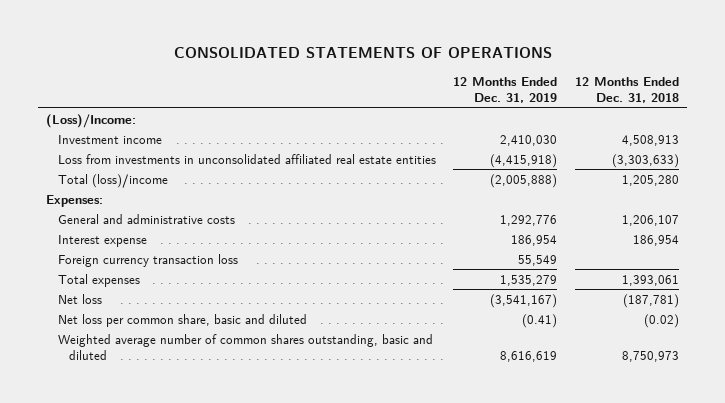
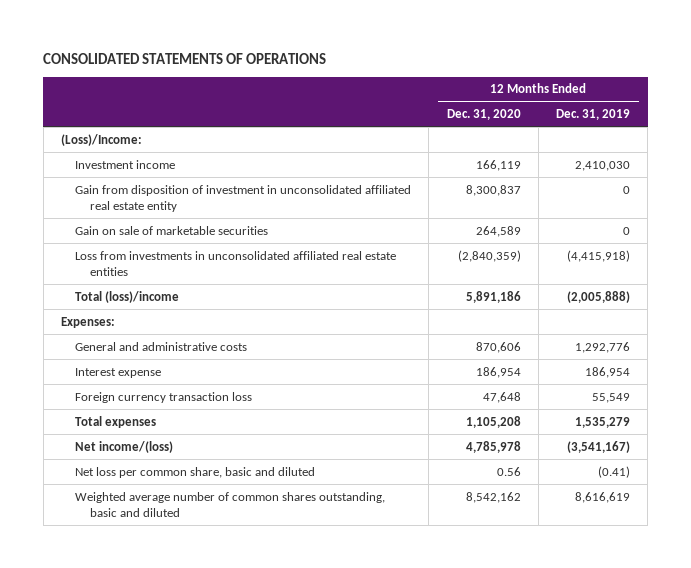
- | 12 Months Ended Dec. 31, 2019 | 12 Months Ended Dec. 31, 2018
+ | 12 Months Ended Dec. 31, 2020 | 12 Months Ended Dec. 31, 2019
+ Gain from disposition of investment in unconsolidated affiliated real estate entity | 8,300,837 | 0
+ Gain on sale of marketable securities | 264,589 | 0
- Net loss | (3,541,167) | (187,781)
+ Net income/(loss) | 4,785,978 | (3,541,167)

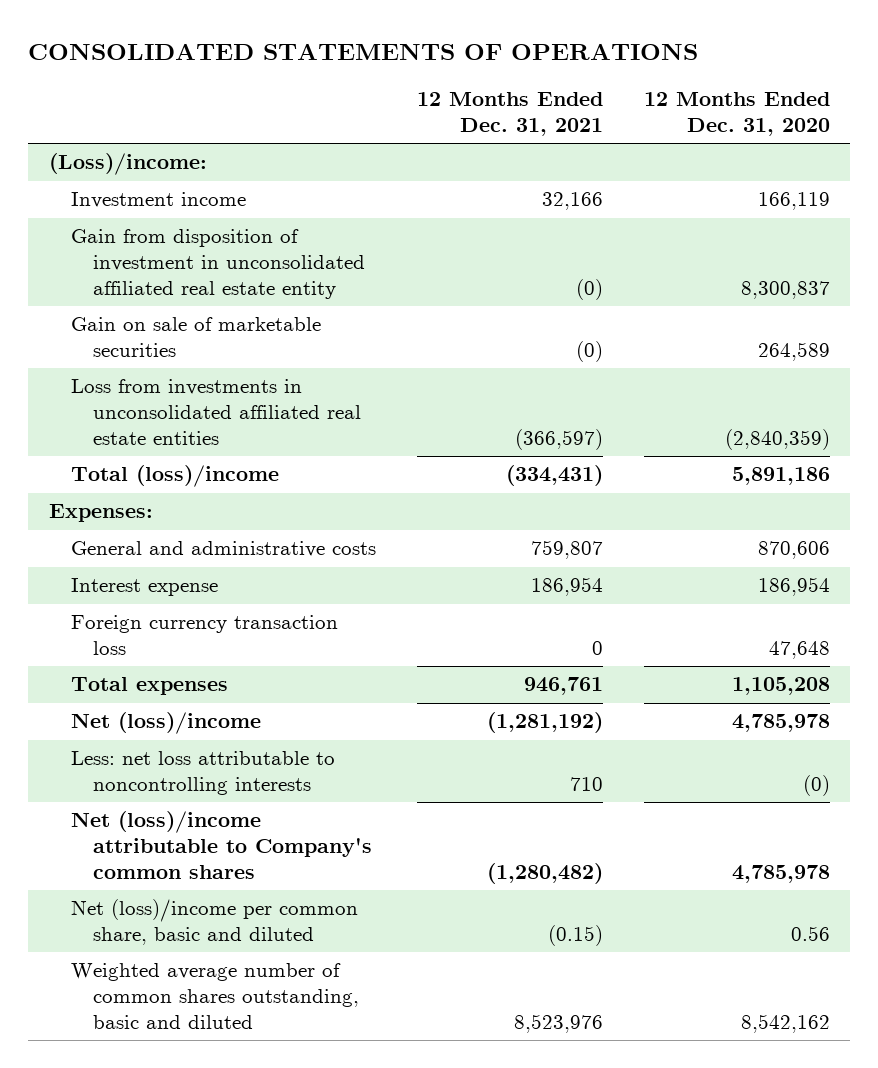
- | 12 Months Ended Dec. 31, 2020 | 12 Months Ended Dec. 31, 2019
+ | 12 Months Ended Dec. 31, 2021 | 12 Months Ended Dec. 31, 2020
- (Loss)/Income:
+ (Loss)/income:
- Net income/(loss) | 4,785,978 | (3,541,167)
- Net loss per common share, basic and diluted | 0.56 | (0.41)
+ Net (loss)/income | (1,281,192) | 4,785,978
+ Less: net loss attributable to noncontrolling interests | 710 | (0)
+ Net (loss)/income attributable to Company's common shares | (1,280,482) | 4,785,978
+ Net (loss)/income per common share, basic and diluted | (0.15) | 0.56

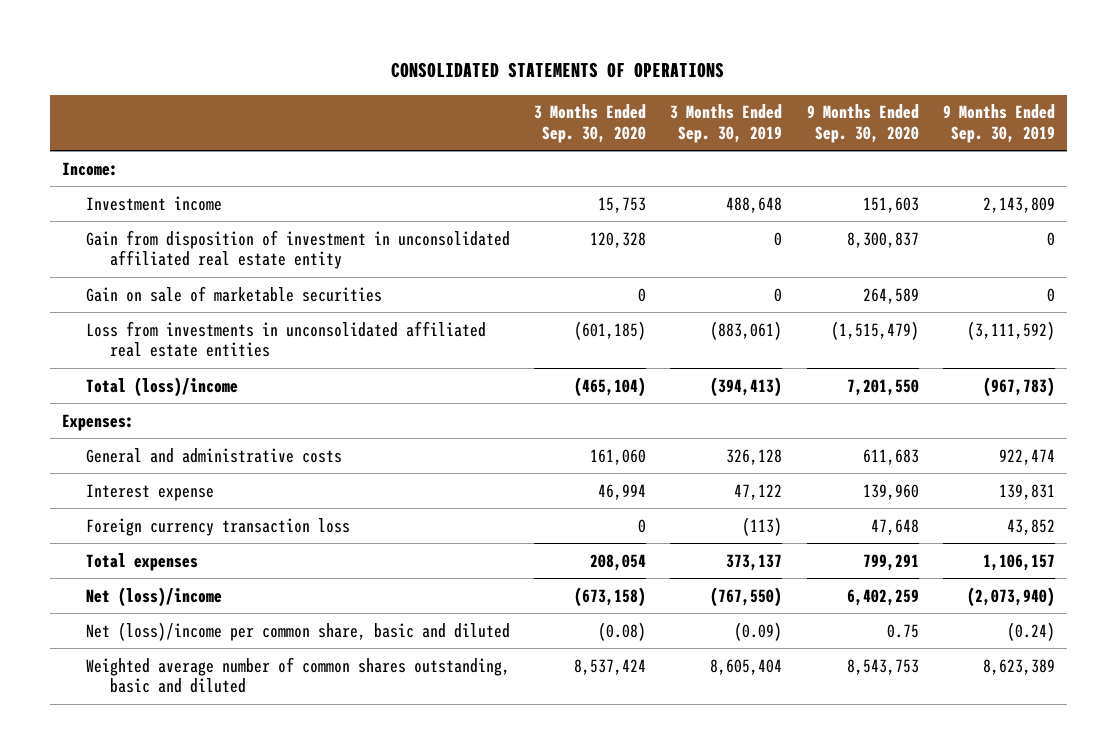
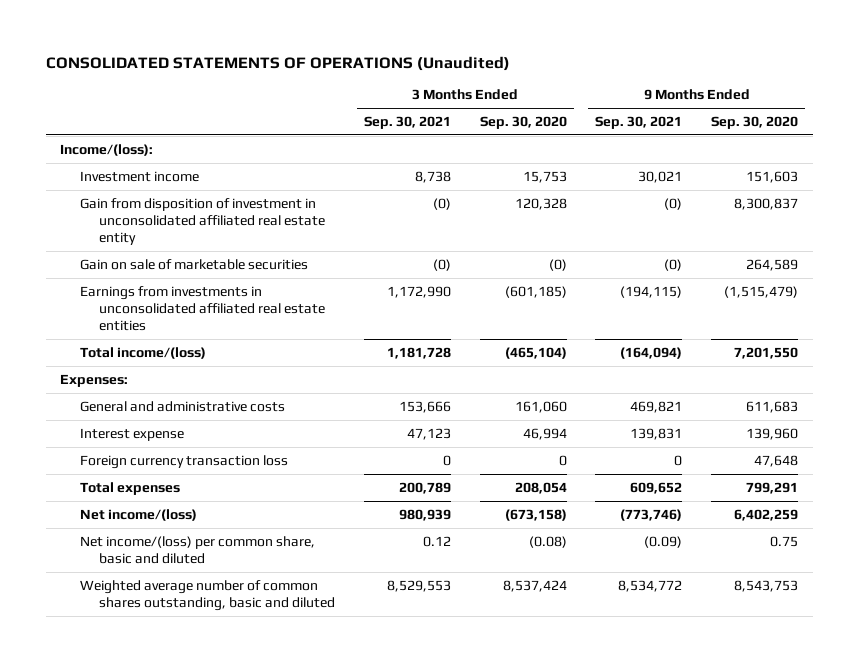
- CONSOLIDATED STATEMENTS OF OPERATIONS
+ CONSOLIDATED STATEMENTS OF OPERATIONS (Unaudited)
- | 3 Months Ended Sep. 30, 2020 | 3 Months Ended Sep. 30, 2019 | 9 Months Ended Sep. 30, 2020 | 9 Months Ended Sep. 30, 2019
+ | 3 Months Ended Sep. 30, 2021 | 3 Months Ended Sep. 30, 2020 | 9 Months Ended Sep. 30, 2021 | 9 Months Ended Sep. 30, 2020
- Income:
+ Income/(loss):
- Gain on sale of marketable securities | 0 | 0 | 264,589 | 0
- Loss from investments in unconsolidated affiliated real estate entities | (601,185) | (883,061) | (1,515,479) | (3,111,592)
- Total (loss)/income | (465,104) | (394,413) | 7,201,550 | (967,783)
+ Gain on sale of marketable securities | (0) | (0) | (0) | 264,589
+ Earnings from investments in unconsolidated affiliated real estate entities | 1,172,990 | (601,185) | (194,115) | (1,515,479)
+ Total income/(loss) | 1,181,728 | (465,104) | (164,094) | 7,201,550
- Net (loss)/income | (673,158) | (767,550) | 6,402,259 | (2,073,940)
- Net (loss)/income per common share, basic and diluted | (0.08) | (0.09) | 0.75 | (0.24)
+ Net income/(loss) | 980,939 | (673,158) | (773,746) | 6,402,259
+ Net income/(loss) per common share, basic and diluted | 0.12 | (0.08) | (0.09) | 0.75

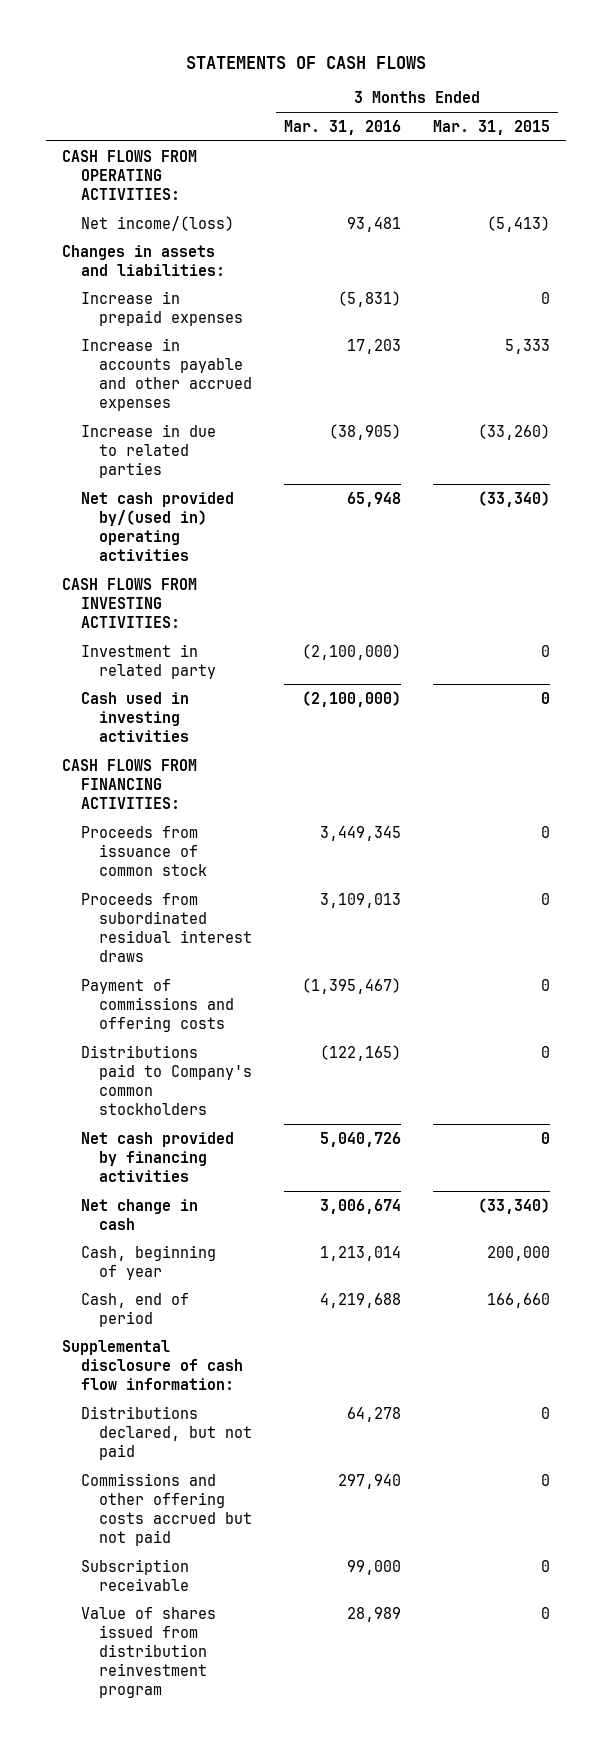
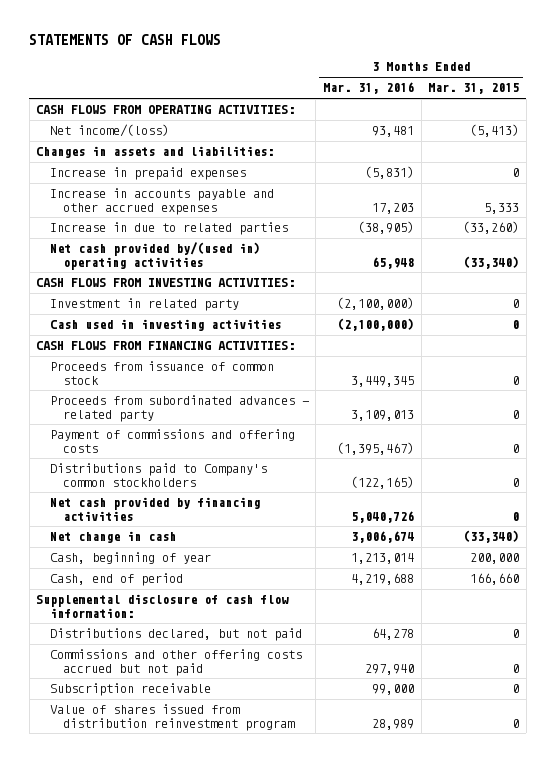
- Proceeds from subordinated residual interest draws | 3,109,013 | 0
+ Proceeds from subordinated advances - related party | 3,109,013 | 0

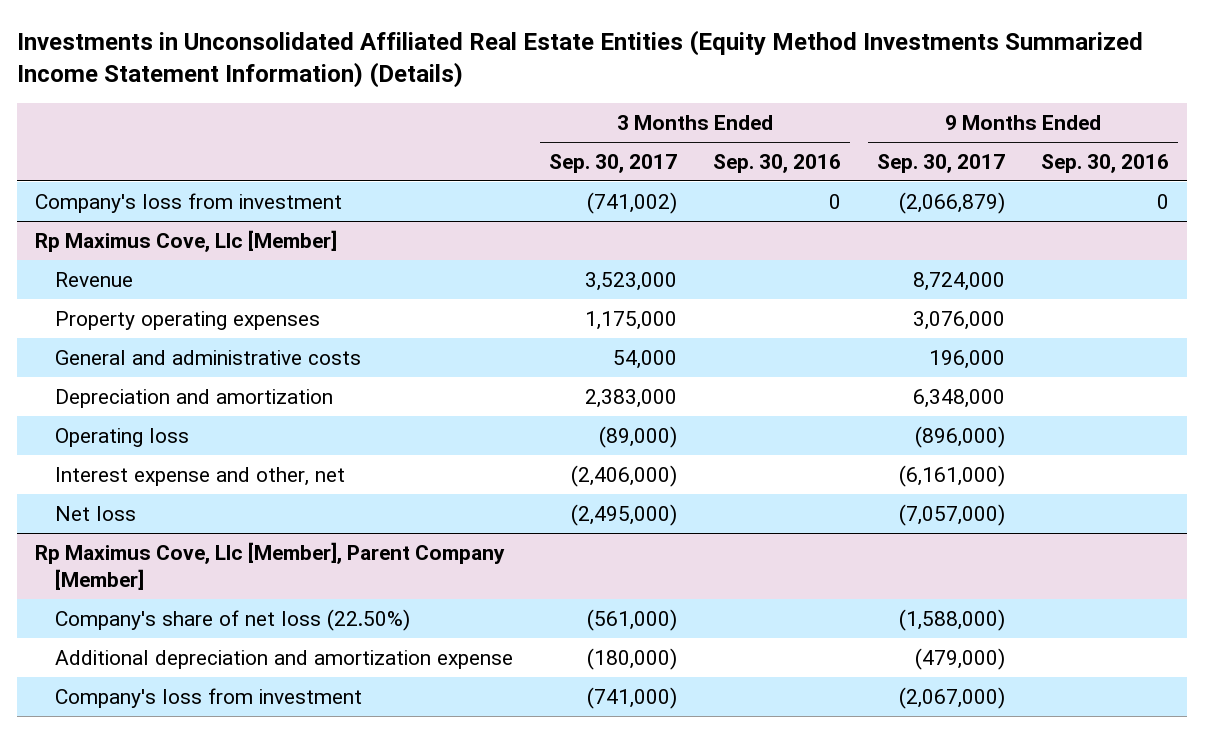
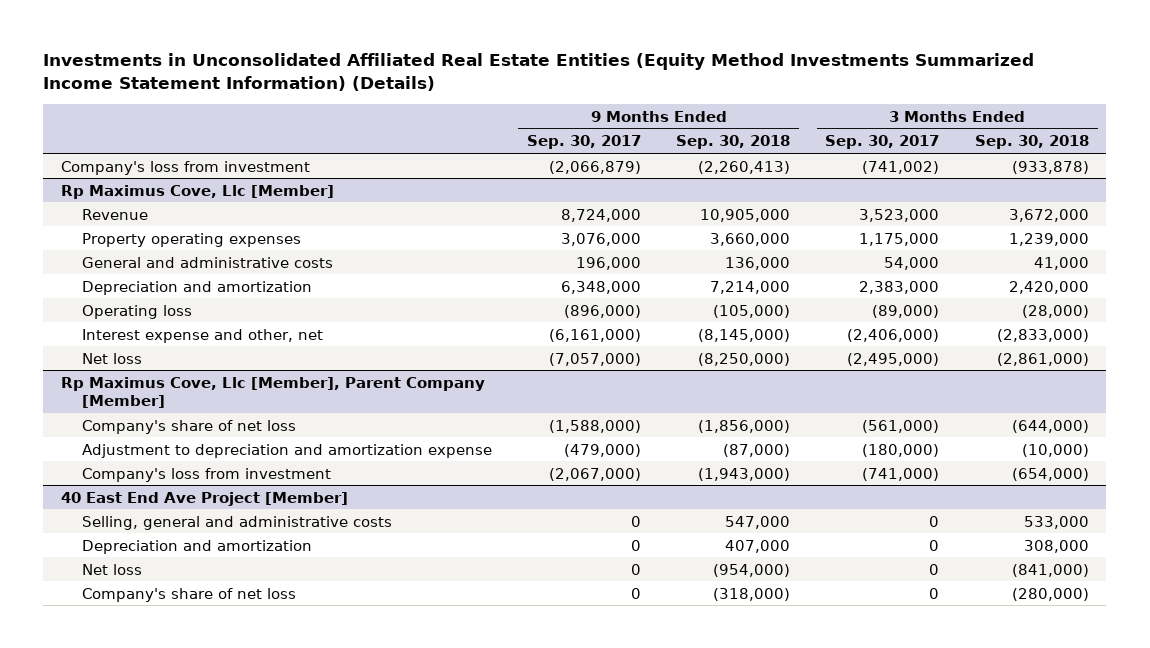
- | 3 Months Ended Sep. 30, 2017 | 3 Months Ended Sep. 30, 2016 | 9 Months Ended Sep. 30, 2017 | 9 Months Ended Sep. 30, 2016
+ | 9 Months Ended Sep. 30, 2017 | 9 Months Ended Sep. 30, 2018 | 3 Months Ended Sep. 30, 2017 | 3 Months Ended Sep. 30, 2018
@ Rp Maximus Cove, Llc [Member], Parent Company [Member]
- Company's share of net loss (22.50%) | (561,000) | | (1,588,000) |
- Additional depreciation and amortization expense | (180,000) | | (479,000) |
+ Company's share of net loss | (1,588,000) | (1,856,000) | (561,000) | (644,000)
+ Adjustment to depreciation and amortization expense | (479,000) | (87,000) | (180,000) | (10,000)
+ 40 East End Ave Project [Member]
+ Selling, general and administrative costs | 0 | 547,000 | 0 | 533,000
+ Depreciation and amortization | 0 | 407,000 | 0 | 308,000
+ Net loss | 0 | (954,000) | 0 | (841,000)
+ Company's share of net loss | 0 | (318,000) | 0 | (280,000)

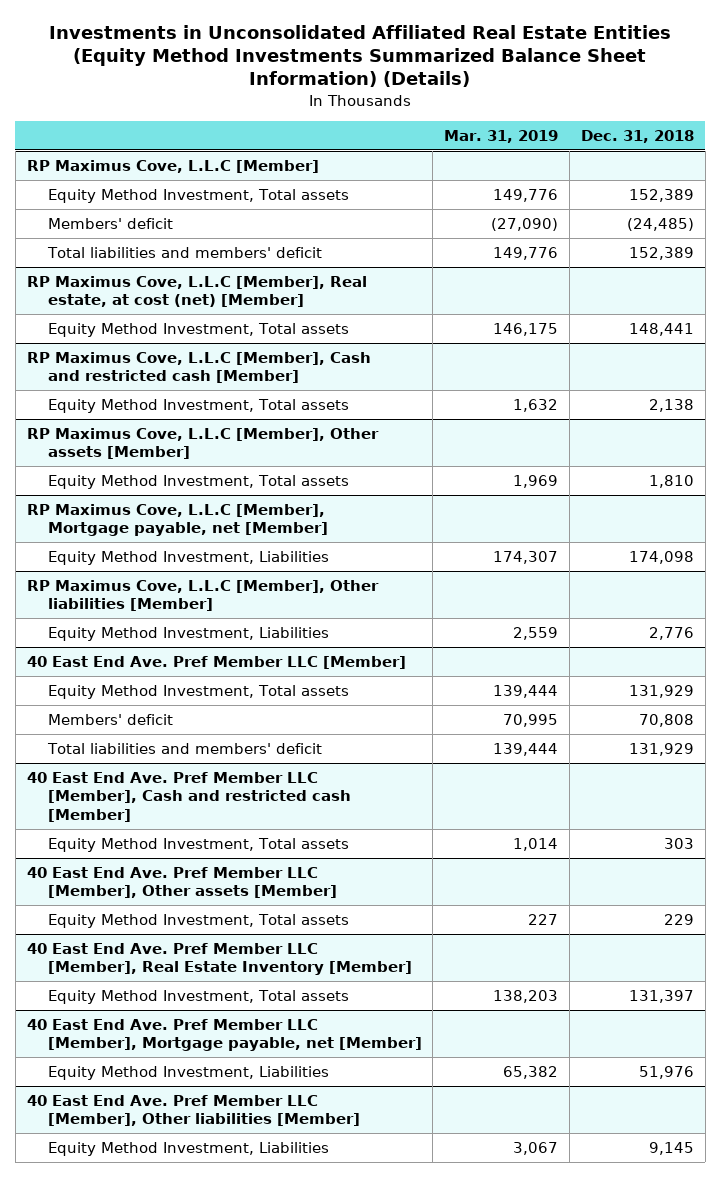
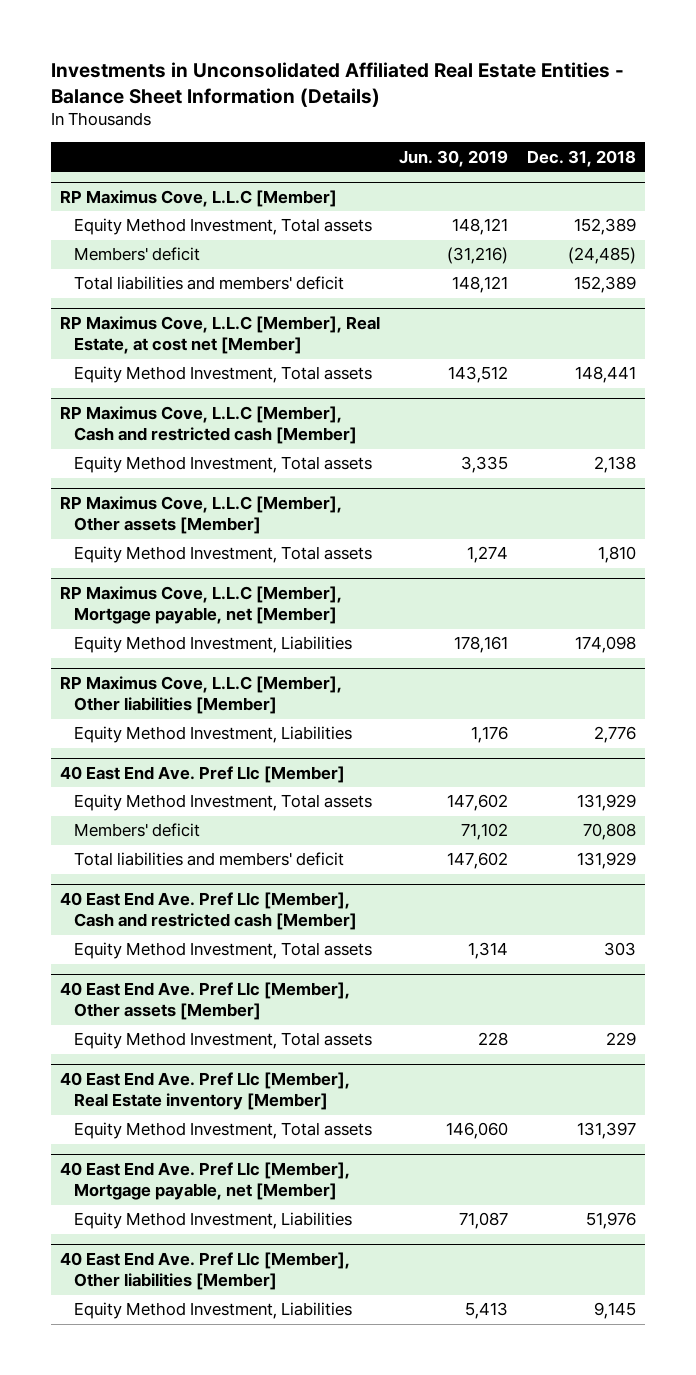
- Investments in Unconsolidated Affiliated Real Estate Entities (Equity Method Investments Summarized Balance Sheet Information) (Details)
+ Investments in Unconsolidated Affiliated Real Estate Entities - Balance Sheet Information (Details)
- | Mar. 31, 2019 | Dec. 31, 2018
+ | Jun. 30, 2019 | Dec. 31, 2018
- RP Maximus Cove, L.L.C [Member], Real estate, at cost (net) [Member]
+ RP Maximus Cove, L.L.C [Member], Real Estate, at cost net [Member]
- 40 East End Ave. Pref Member LLC [Member]
+ 40 East End Ave. Pref Llc [Member]
- 40 East End Ave. Pref Member LLC [Member], Cash and restricted cash [Member]
+ 40 East End Ave. Pref Llc [Member], Cash and restricted cash [Member]
- 40 East End Ave. Pref Member LLC [Member], Other assets [Member]
+ 40 East End Ave. Pref Llc [Member], Other assets [Member]
- 40 East End Ave. Pref Member LLC [Member], Real Estate Inventory [Member]
+ 40 East End Ave. Pref Llc [Member], Real Estate inventory [Member]
- 40 East End Ave. Pref Member LLC [Member], Mortgage payable, net [Member]
+ 40 East End Ave. Pref Llc [Member], Mortgage payable, net [Member]
- 40 East End Ave. Pref Member LLC [Member], Other liabilities [Member]
+ 40 East End Ave. Pref Llc [Member], Other liabilities [Member]

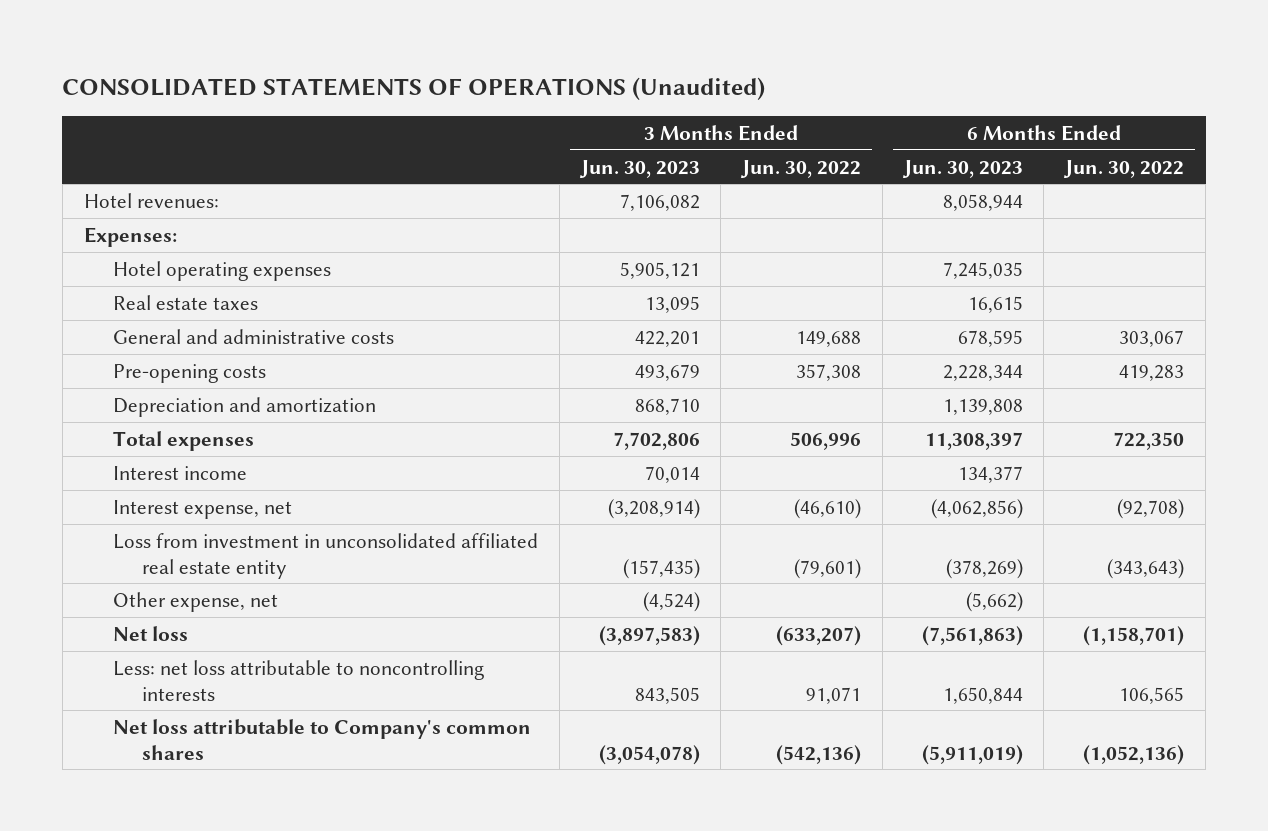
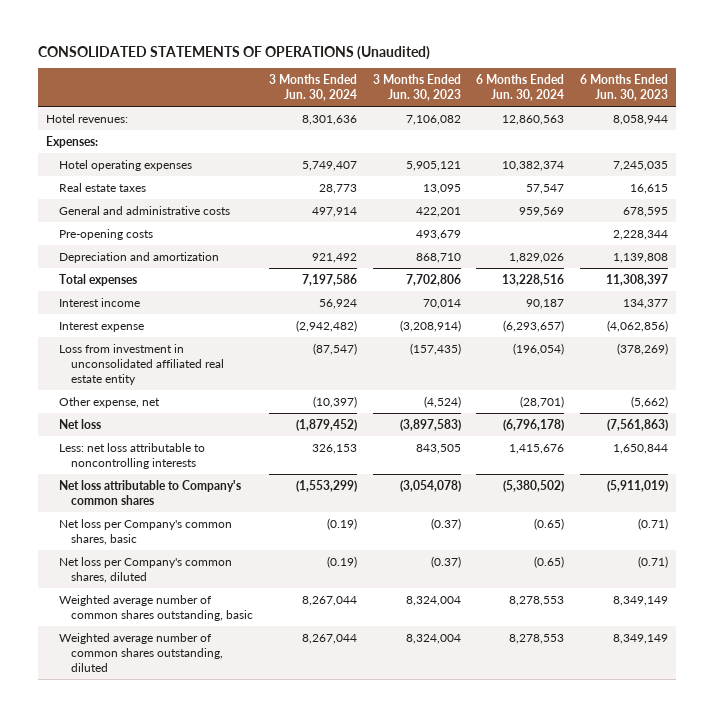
- | 3 Months Ended Jun. 30, 2023 | 3 Months Ended Jun. 30, 2022 | 6 Months Ended Jun. 30, 2023 | 6 Months Ended Jun. 30, 2022
+ | 3 Months Ended Jun. 30, 2024 | 3 Months Ended Jun. 30, 2023 | 6 Months Ended Jun. 30, 2024 | 6 Months Ended Jun. 30, 2023
- Interest expense, net | (3,208,914) | (46,610) | (4,062,856) | (92,708)
+ Interest expense | (2,942,482) | (3,208,914) | (6,293,657) | (4,062,856)
+ Net loss per Company's common shares, basic | (0.19) | (0.37) | (0.65) | (0.71)
+ Net loss per Company's common shares, diluted | (0.19) | (0.37) | (0.65) | (0.71)
+ Weighted average number of common shares outstanding, basic | 8,267,044 | 8,324,004 | 8,278,553 | 8,349,149
+ Weighted average number of common shares outstanding, diluted | 8,267,044 | 8,324,004 | 8,278,553 | 8,349,149

